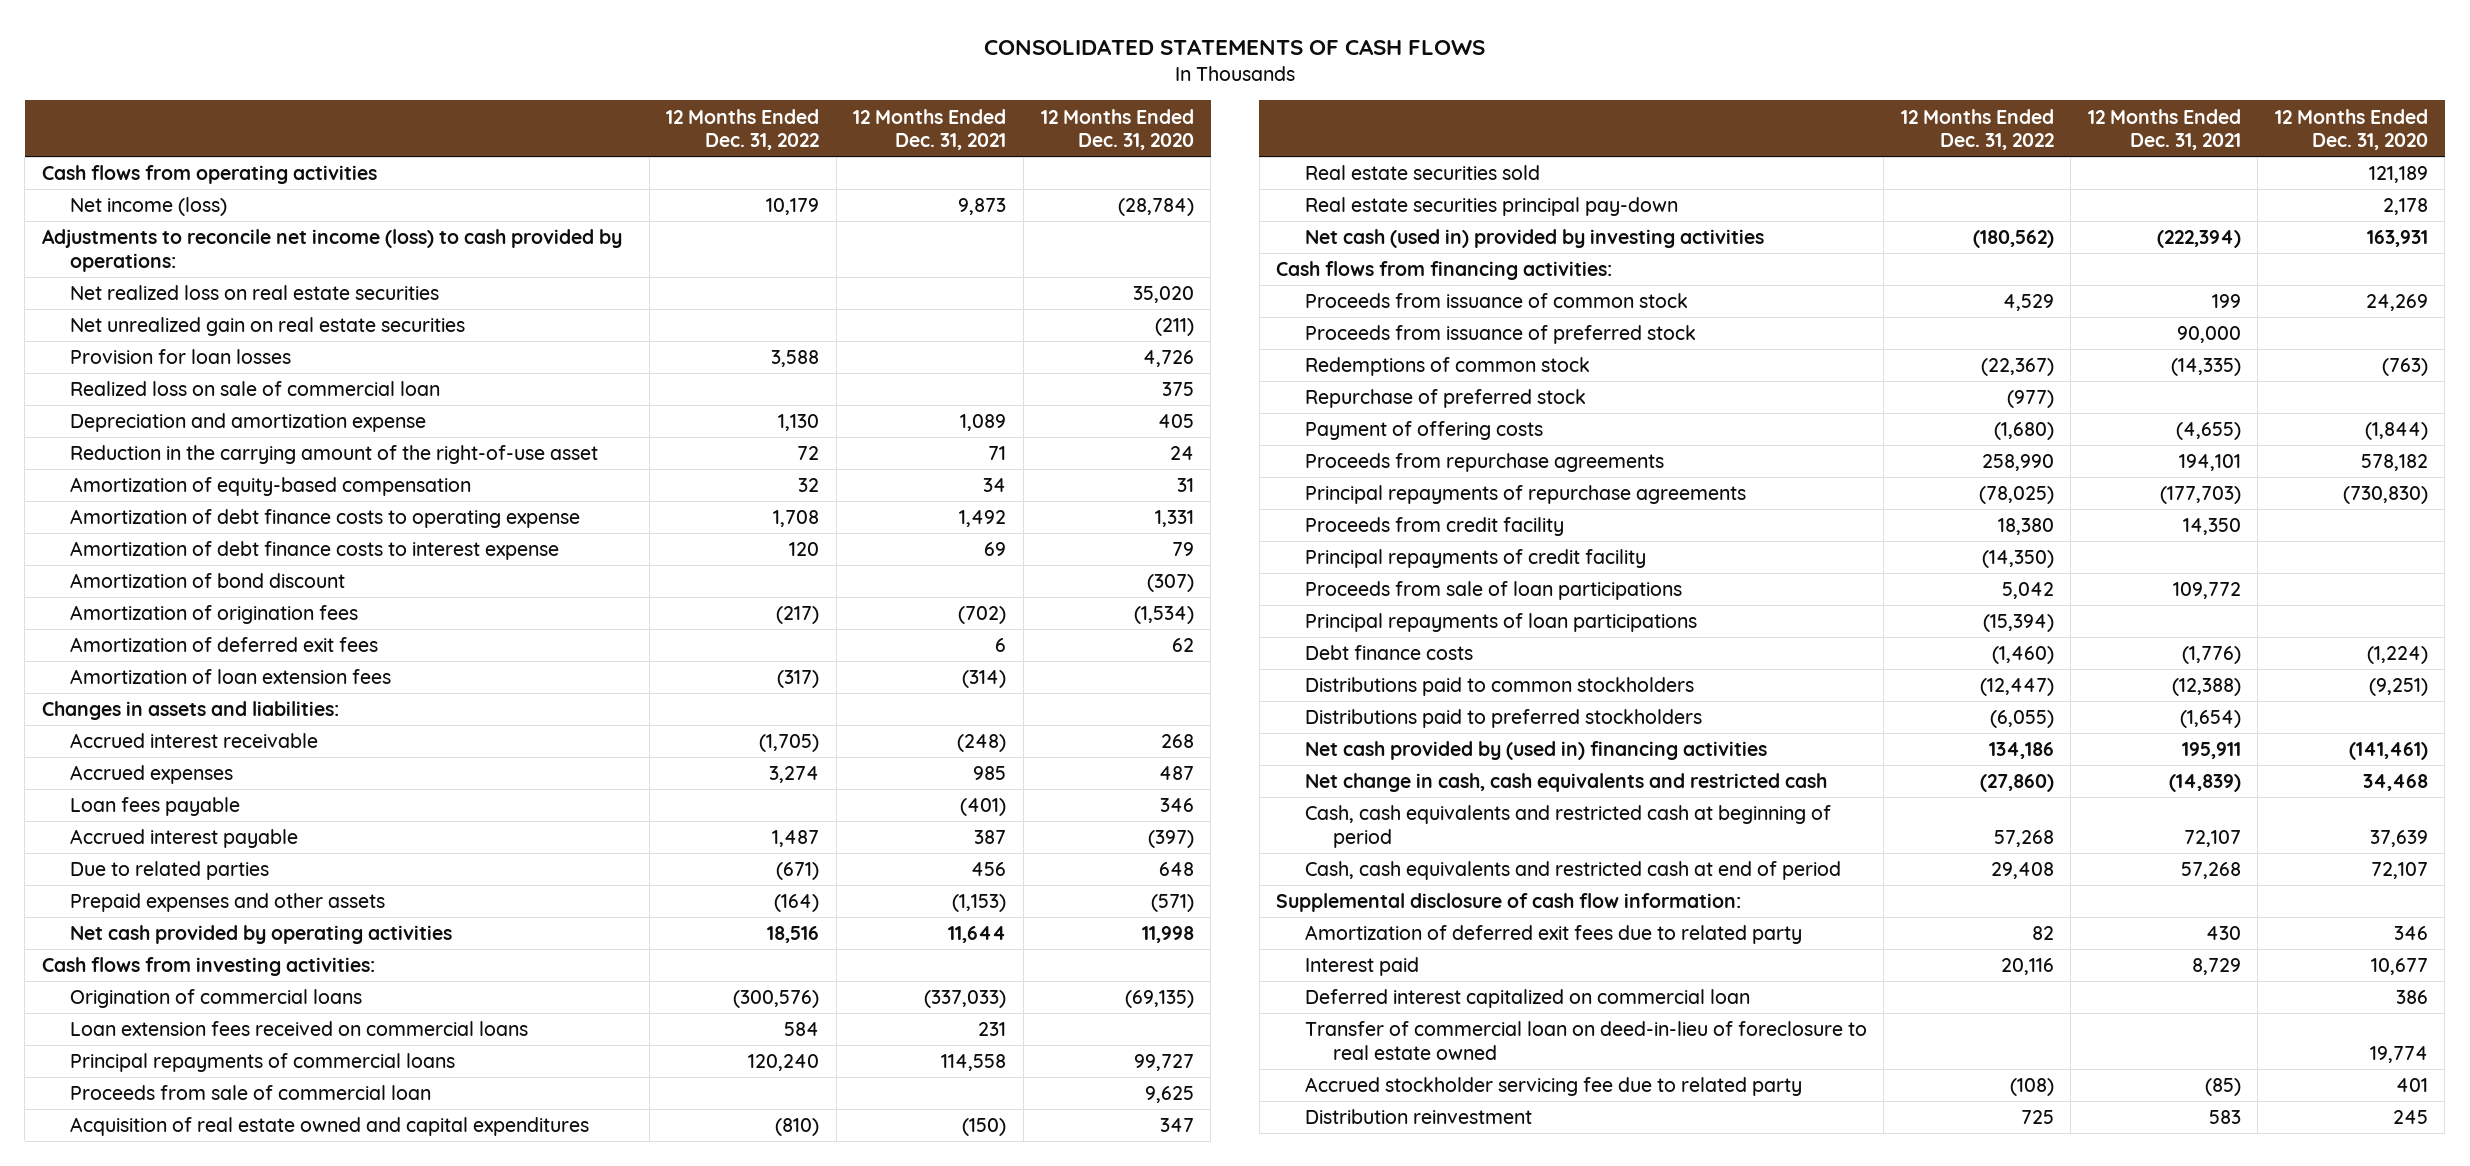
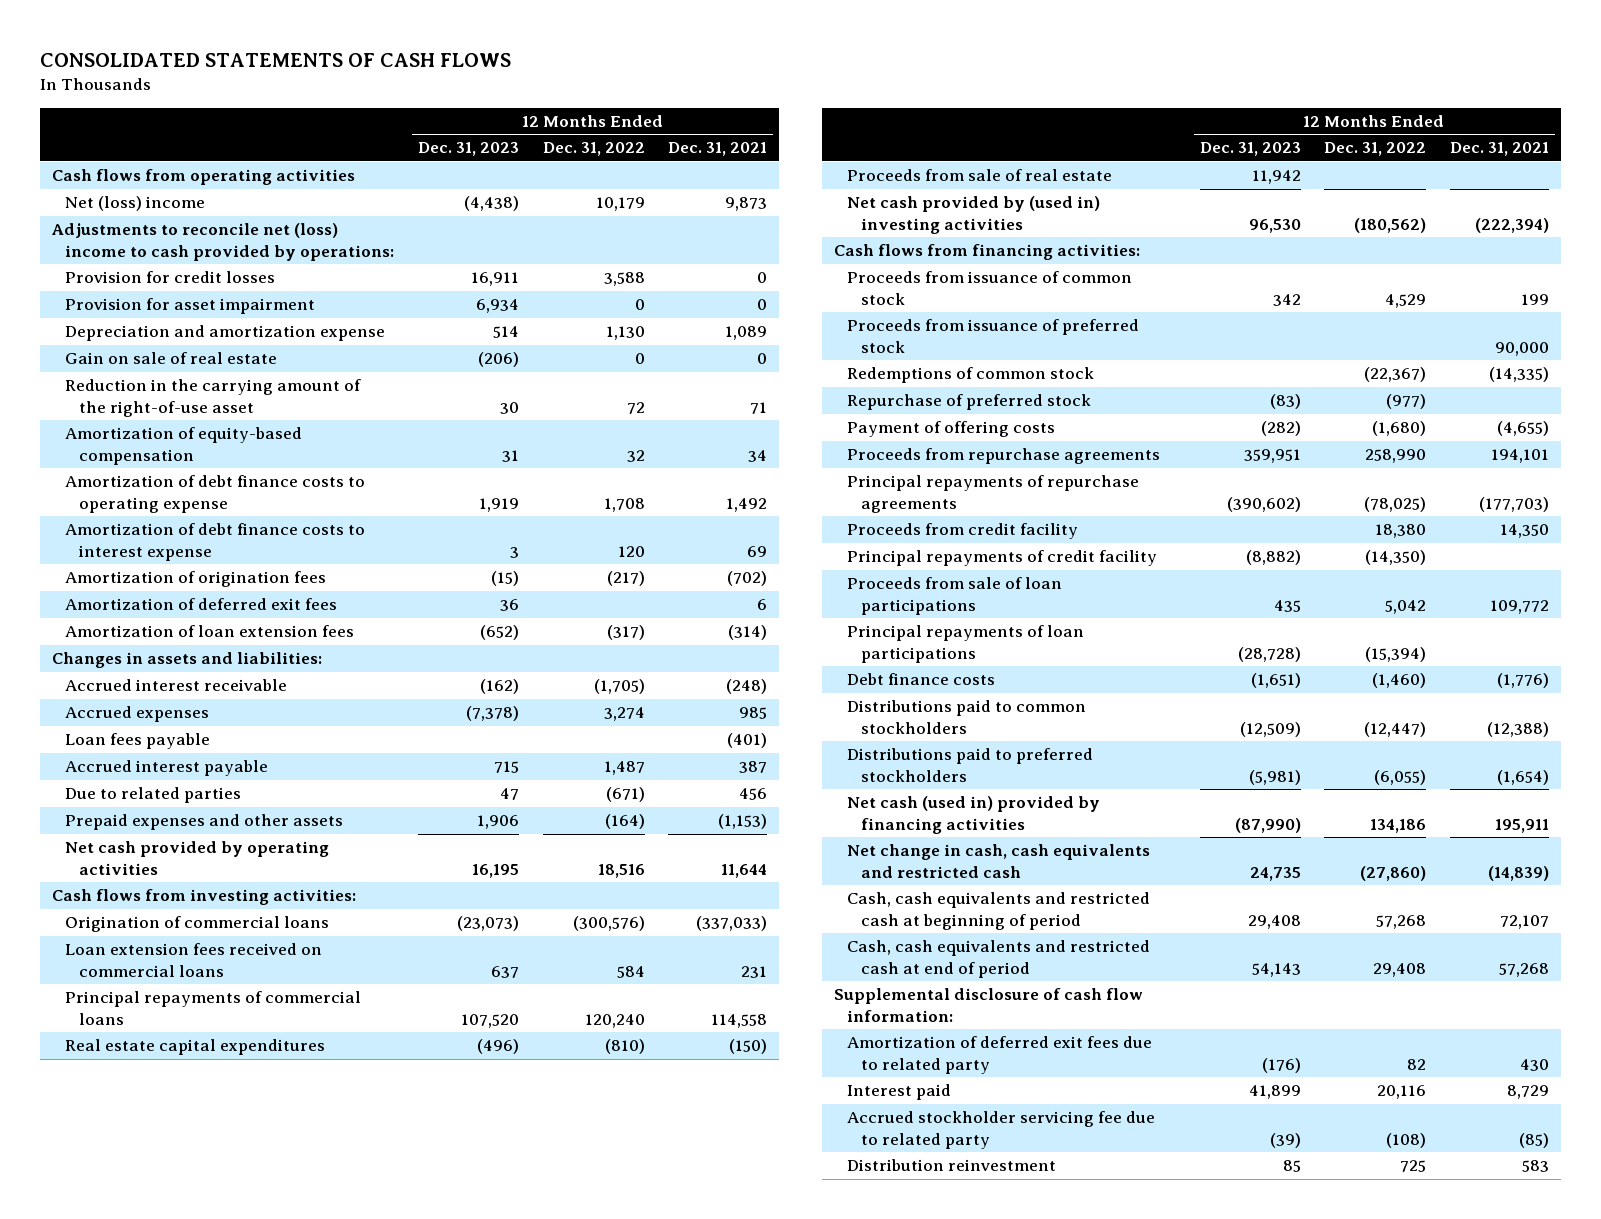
- | 12 Months Ended Dec. 31, 2022 | 12 Months Ended Dec. 31, 2021 | 12 Months Ended Dec. 31, 2020
+ | 12 Months Ended Dec. 31, 2023 | 12 Months Ended Dec. 31, 2022 | 12 Months Ended Dec. 31, 2021
- Net income (loss) | 10,179 | 9,873 | (28,784)
- Adjustments to reconcile net income (loss) to cash provided by operations:
- Net realized loss on real estate securities | | | 35,020
- Net unrealized gain on real estate securities | | | (211)
- Provision for loan losses | 3,588 | | 4,726
- Realized loss on sale of commercial loan | | | 375
+ Net (loss) income | (4,438) | 10,179 | 9,873
+ Adjustments to reconcile net (loss) income to cash provided by operations:
+ Provision for credit losses | 16,911 | 3,588 | 0
+ Provision for asset impairment | 6,934 | 0 | 0
+ Gain on sale of real estate | (206) | 0 | 0
- Amortization of bond discount | | | (307)
- Proceeds from sale of commercial loan | | | 9,625
- Acquisition of real estate owned and capital expenditures | (810) | (150) | 347
- Real estate securities sold | | | 121,189
- Real estate securities principal pay-down | | | 2,178
- Net cash (used in) provided by investing activities | (180,562) | (222,394) | 163,931
+ Real estate capital expenditures | (496) | (810) | (150)
+ Proceeds from sale of real estate | 11,942 | |
+ Net cash provided by (used in) investing activities | 96,530 | (180,562) | (222,394)
- Net cash provided by (used in) financing activities | 134,186 | 195,911 | (141,461)
+ Net cash (used in) provided by financing activities | (87,990) | 134,186 | 195,911
- Deferred interest capitalized on commercial loan | | | 386
- Transfer of commercial loan on deed-in-lieu of foreclosure to real estate owned | | | 19,774

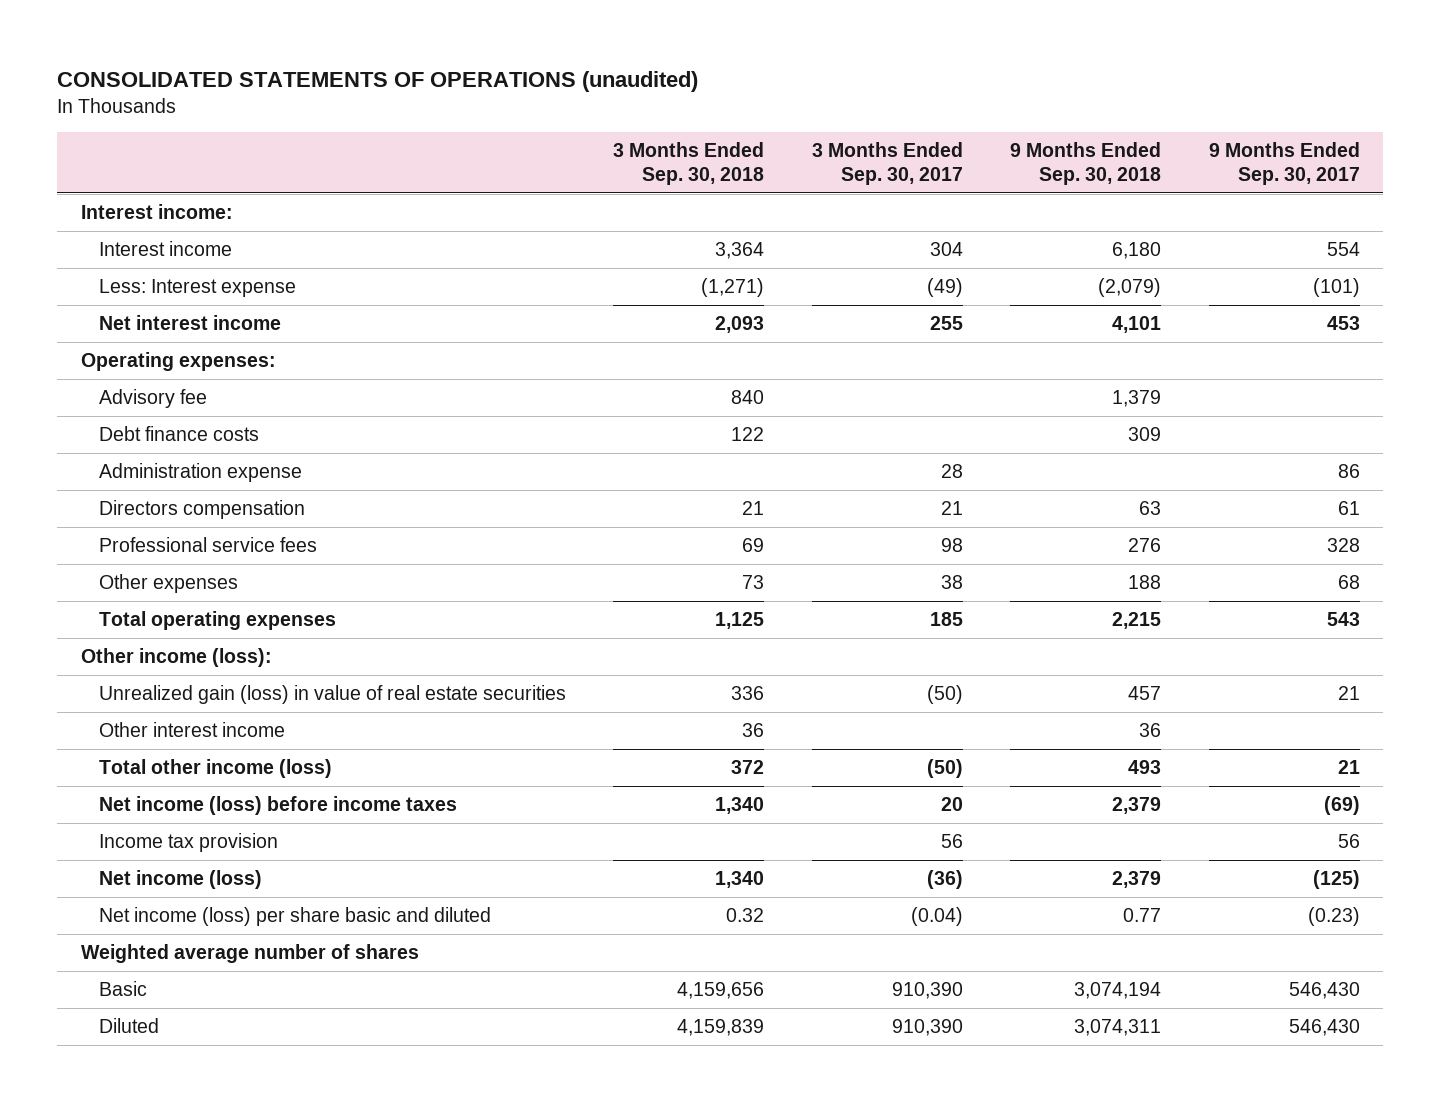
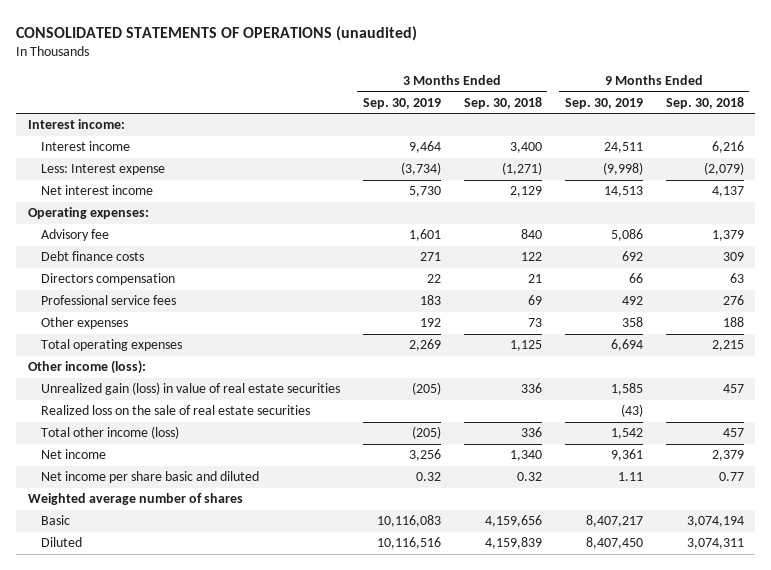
- | 3 Months Ended Sep. 30, 2018 | 3 Months Ended Sep. 30, 2017 | 9 Months Ended Sep. 30, 2018 | 9 Months Ended Sep. 30, 2017
+ | 3 Months Ended Sep. 30, 2019 | 3 Months Ended Sep. 30, 2018 | 9 Months Ended Sep. 30, 2019 | 9 Months Ended Sep. 30, 2018
- Interest income | 3,364 | 304 | 6,180 | 554
+ Interest income | 9,464 | 3,400 | 24,511 | 6,216
- Net interest income | 2,093 | 255 | 4,101 | 453
+ Net interest income | 5,730 | 2,129 | 14,513 | 4,137
- Administration expense | | 28 | | 86
- Other interest income | 36 | | 36 |
- Total other income (loss) | 372 | (50) | 493 | 21
- Net income (loss) before income taxes | 1,340 | 20 | 2,379 | (69)
- Income tax provision | | 56 | | 56
- Net income (loss) | 1,340 | (36) | 2,379 | (125)
- Net income (loss) per share basic and diluted | 0.32 | (0.04) | 0.77 | (0.23)
+ Realized loss on the sale of real estate securities | | | (43) |
+ Total other income (loss) | (205) | 336 | 1,542 | 457
+ Net income | 3,256 | 1,340 | 9,361 | 2,379
+ Net income per share basic and diluted | 0.32 | 0.32 | 1.11 | 0.77

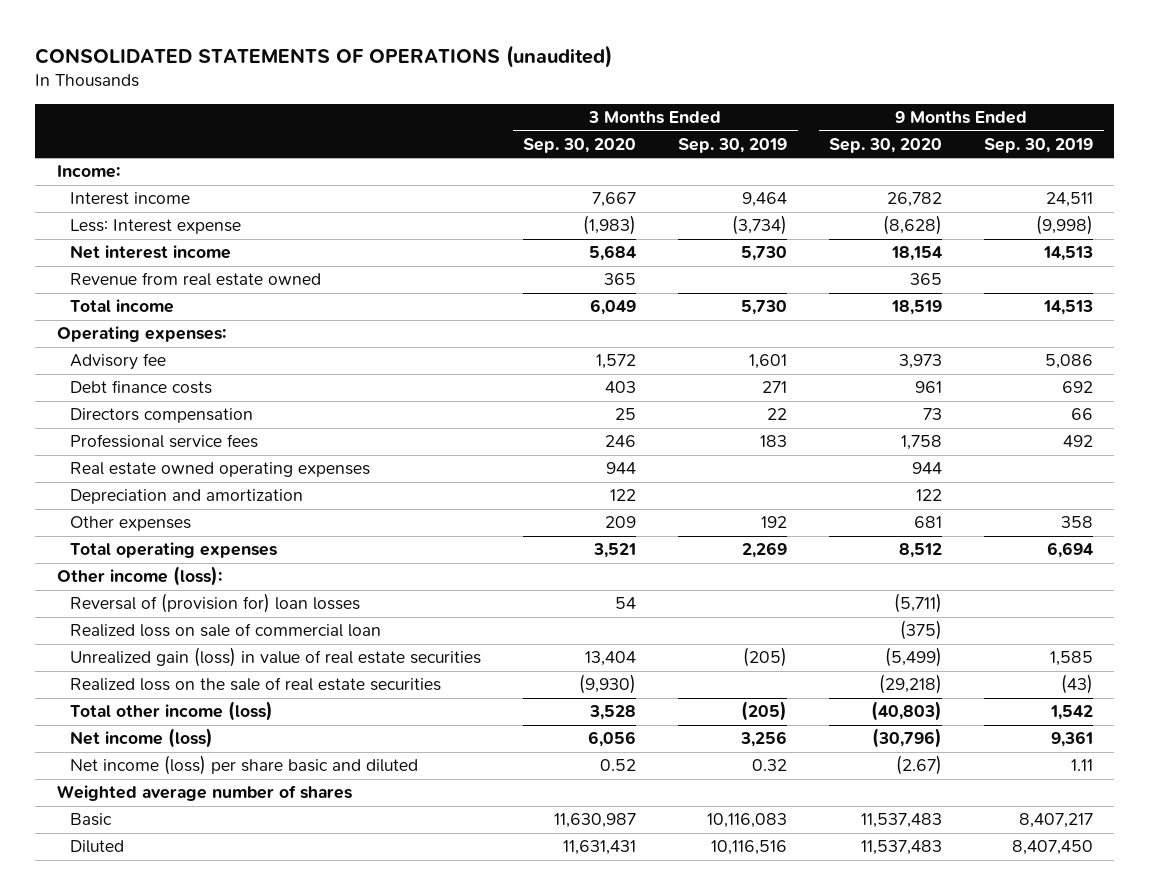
- | 3 Months Ended Sep. 30, 2019 | 3 Months Ended Sep. 30, 2018 | 9 Months Ended Sep. 30, 2019 | 9 Months Ended Sep. 30, 2018
+ | 3 Months Ended Sep. 30, 2020 | 3 Months Ended Sep. 30, 2019 | 9 Months Ended Sep. 30, 2020 | 9 Months Ended Sep. 30, 2019
- Interest income:
+ Income:
+ Revenue from real estate owned | 365 | | 365 |
+ Total income | 6,049 | 5,730 | 18,519 | 14,513
+ Real estate owned operating expenses | 944 | | 944 |
+ Depreciation and amortization | 122 | | 122 |
+ Reversal of (provision for) loan losses | 54 | | (5,711) |
+ Realized loss on sale of commercial loan | | | (375) |
- Net income | 3,256 | 1,340 | 9,361 | 2,379
- Net income per share basic and diluted | 0.32 | 0.32 | 1.11 | 0.77
+ Net income (loss) | 6,056 | 3,256 | (30,796) | 9,361
+ Net income (loss) per share basic and diluted | 0.52 | 0.32 | (2.67) | 1.11

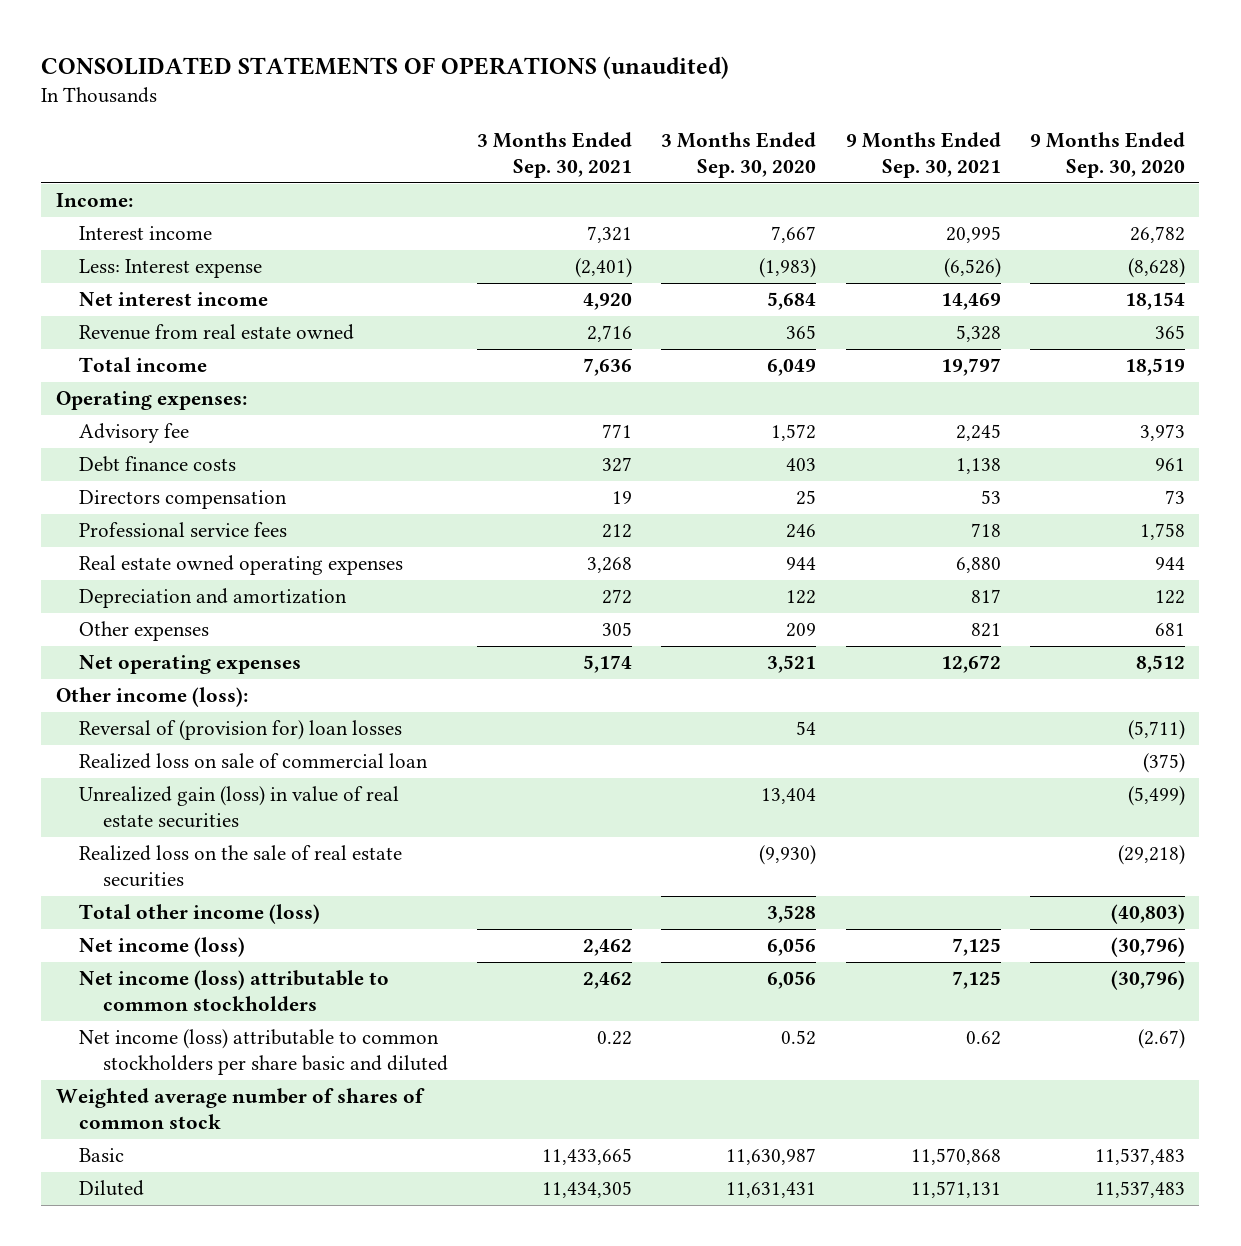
- | 3 Months Ended Sep. 30, 2020 | 3 Months Ended Sep. 30, 2019 | 9 Months Ended Sep. 30, 2020 | 9 Months Ended Sep. 30, 2019
+ | 3 Months Ended Sep. 30, 2021 | 3 Months Ended Sep. 30, 2020 | 9 Months Ended Sep. 30, 2021 | 9 Months Ended Sep. 30, 2020
- Total operating expenses | 3,521 | 2,269 | 8,512 | 6,694
+ Net operating expenses | 5,174 | 3,521 | 12,672 | 8,512
- Net income (loss) per share basic and diluted | 0.52 | 0.32 | (2.67) | 1.11
- Weighted average number of shares
+ Net income (loss) attributable to common stockholders | 2,462 | 6,056 | 7,125 | (30,796)
+ Net income (loss) attributable to common stockholders per share basic and diluted | 0.22 | 0.52 | 0.62 | (2.67)
+ Weighted average number of shares of common stock

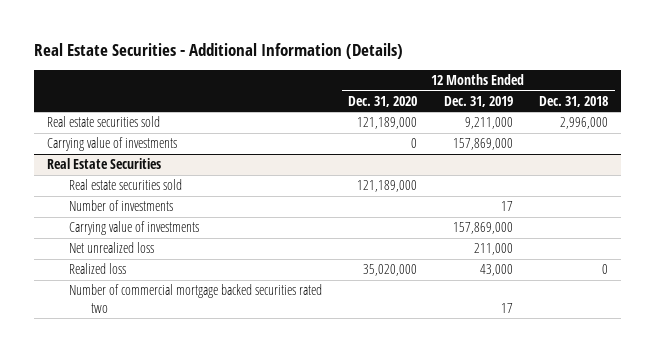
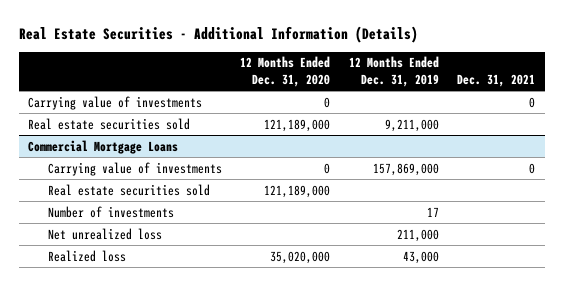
- | 12 Months Ended Dec. 31, 2020 | 12 Months Ended Dec. 31, 2019 | 12 Months Ended Dec. 31, 2018
+ | 12 Months Ended Dec. 31, 2020 | 12 Months Ended Dec. 31, 2019 | Dec. 31, 2021
+ Carrying value of investments | 0 | | 0
+ Commercial Mortgage Loans
- Real Estate Securities
- Carrying value of investments | | 157,869,000 |
- Number of commercial mortgage backed securities rated two | | 17 |

